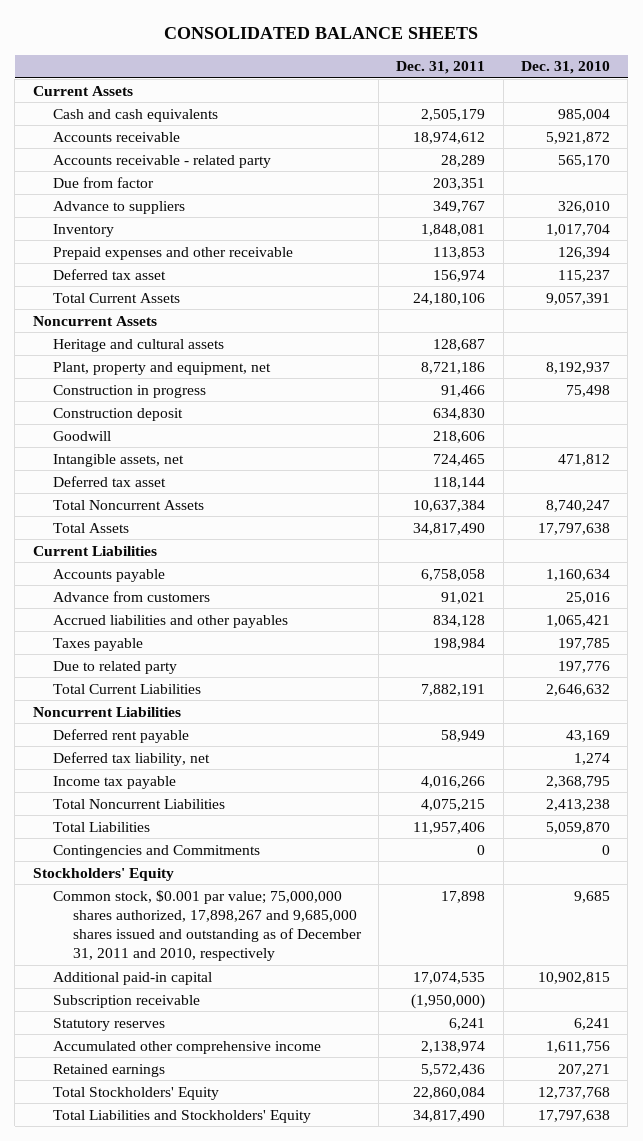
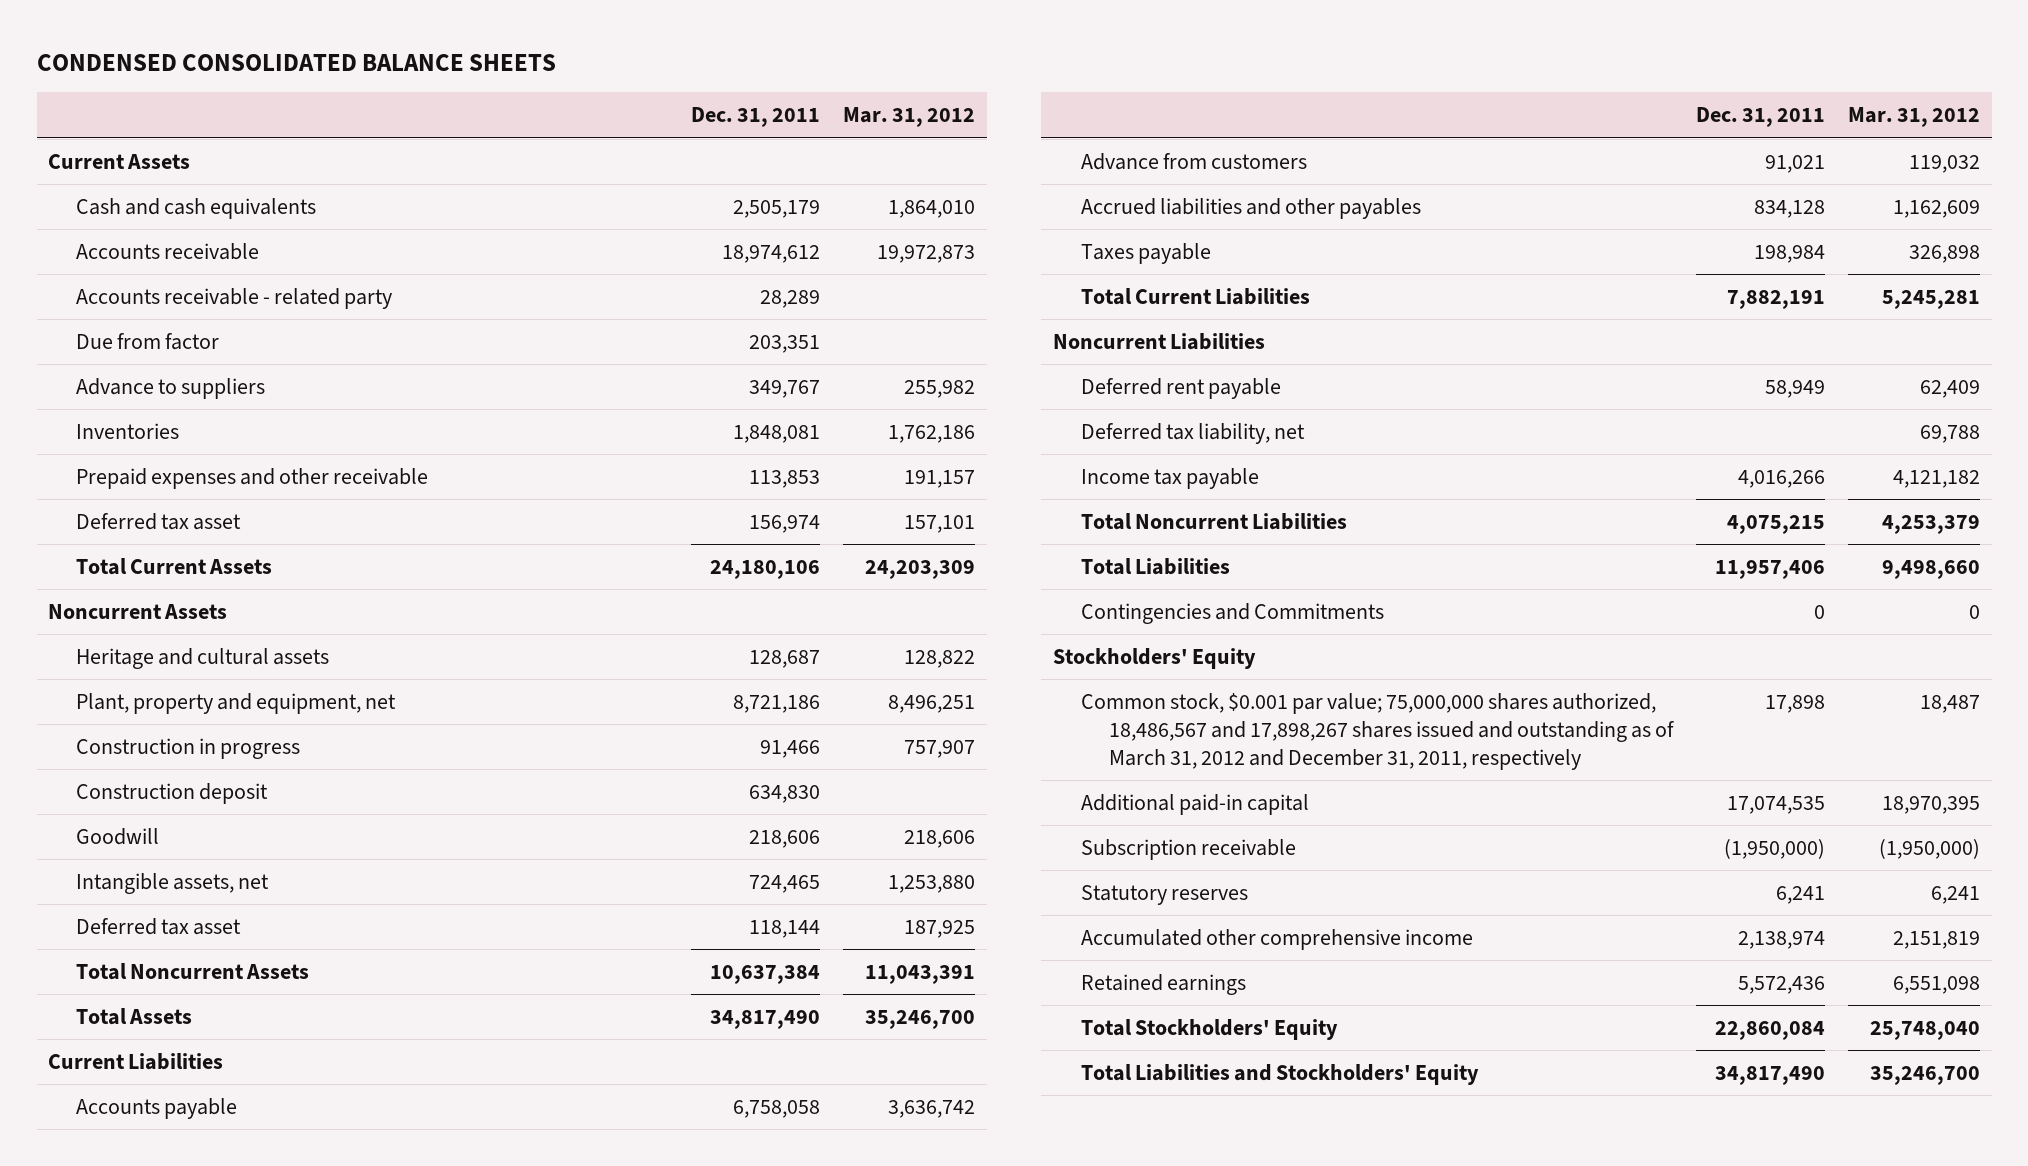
- CONSOLIDATED BALANCE SHEETS
+ CONDENSED CONSOLIDATED BALANCE SHEETS
- | Dec. 31, 2011 | Dec. 31, 2010
+ | Dec. 31, 2011 | Mar. 31, 2012
- Inventory | 1,848,081 | 1,017,704
+ Inventories | 1,848,081 | 1,762,186
- Due to related party | | 197,776
- Common stock, $0.001 par value; 75,000,000 shares authorized, 17,898,267 and 9,685,000 shares issued and outstanding as of December 31, 2011 and 2010, respectively | 17,898 | 9,685
+ Common stock, $0.001 par value; 75,000,000 shares authorized, 18,486,567 and 17,898,267 shares issued and outstanding as of March 31, 2012 and December 31, 2011, respectively | 17,898 | 18,487

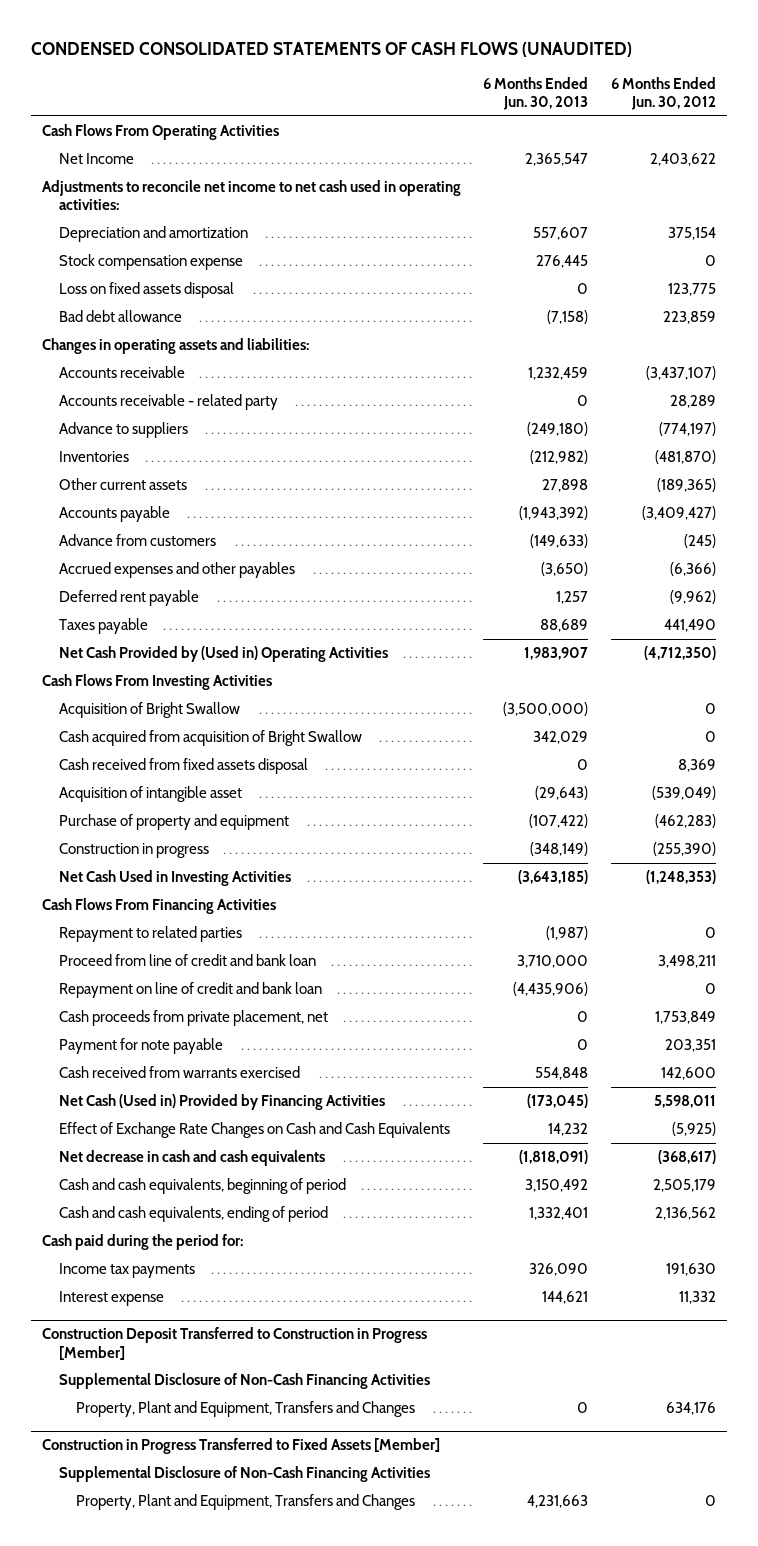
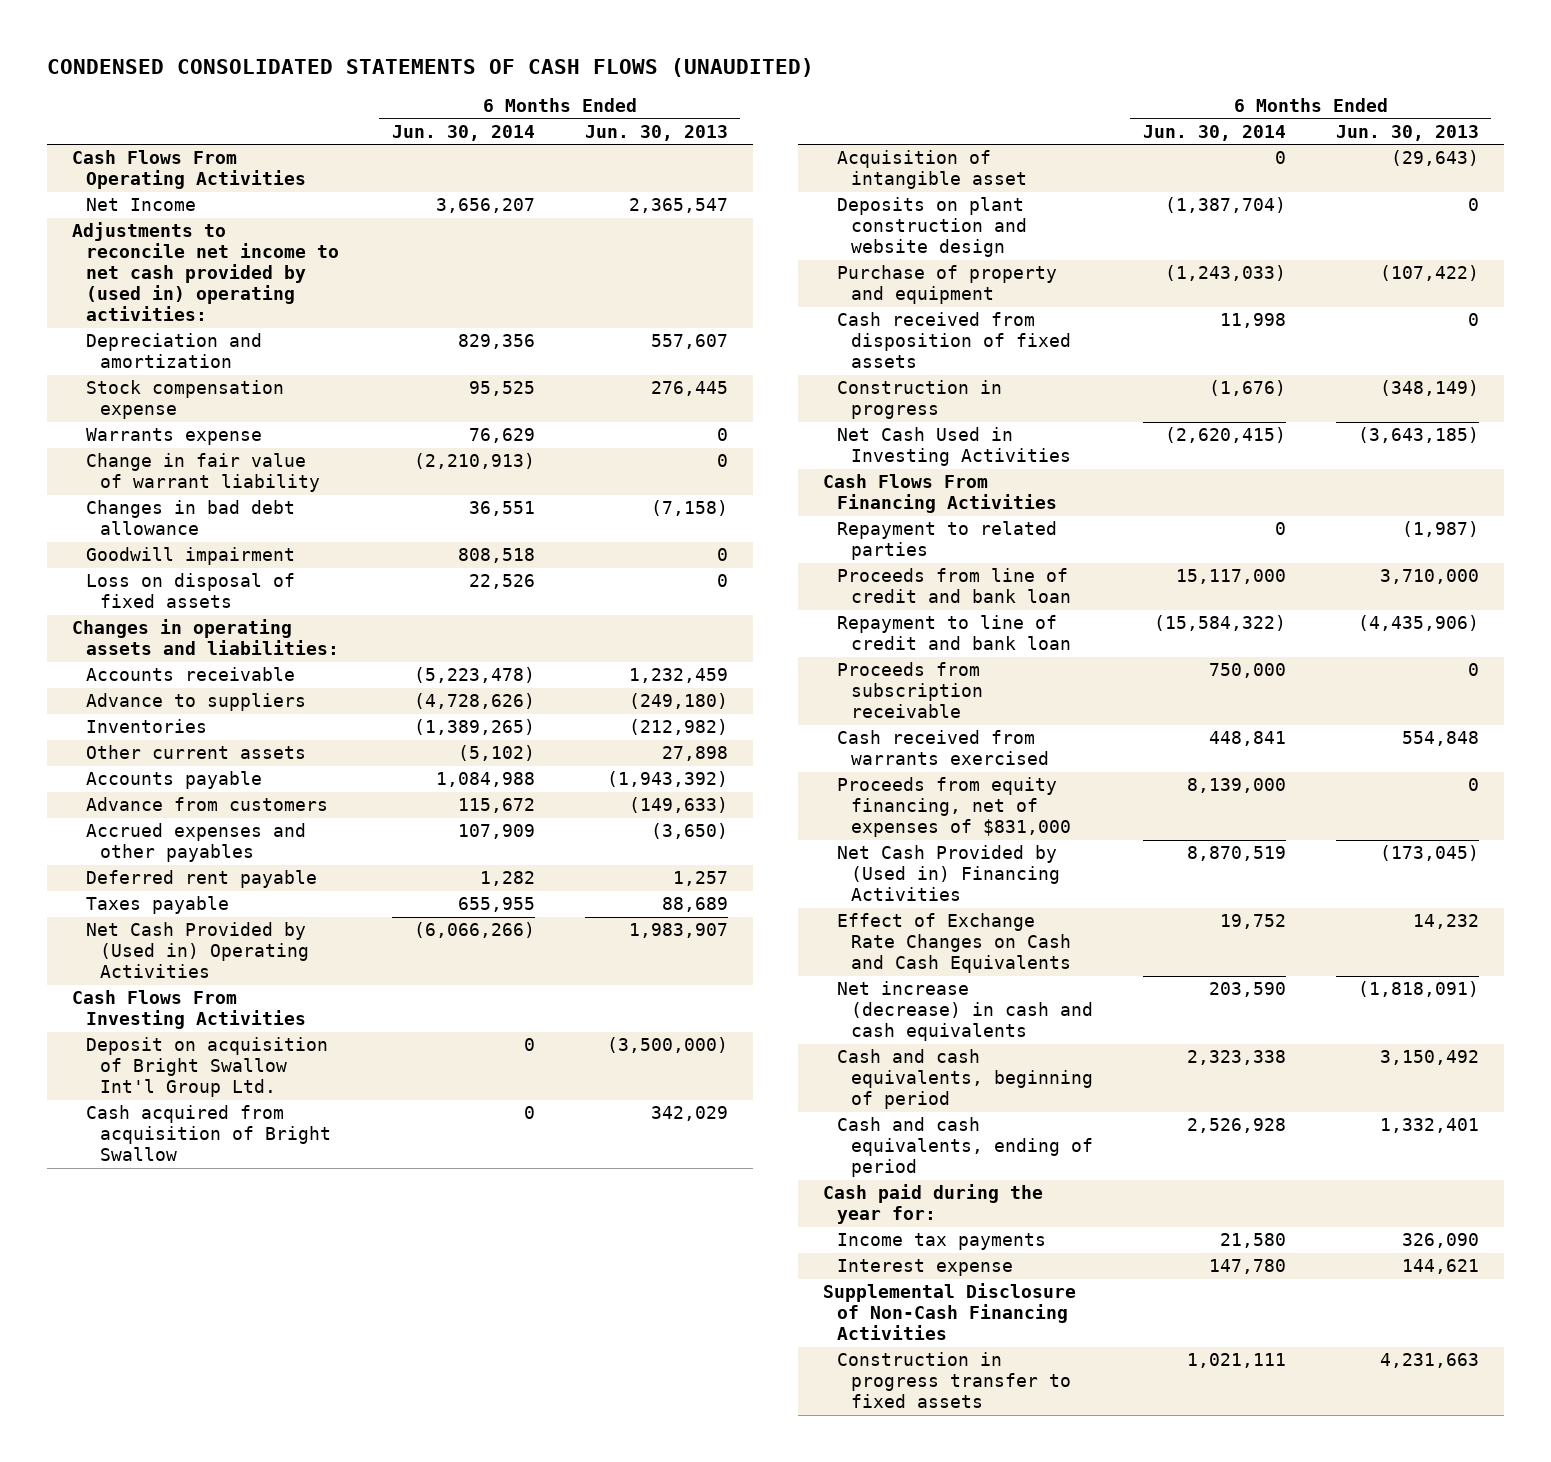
- | 6 Months Ended Jun. 30, 2013 | 6 Months Ended Jun. 30, 2012
+ | 6 Months Ended Jun. 30, 2014 | 6 Months Ended Jun. 30, 2013
- Adjustments to reconcile net income to net cash used in operating activities:
+ Adjustments to reconcile net income to net cash provided by (used in) operating activities:
- Loss on fixed assets disposal | 0 | 123,775
- Bad debt allowance | (7,158) | 223,859
+ Warrants expense | 76,629 | 0
+ Change in fair value of warrant liability | (2,210,913) | 0
+ Changes in bad debt allowance | 36,551 | (7,158)
+ Goodwill impairment | 808,518 | 0
+ Loss on disposal of fixed assets | 22,526 | 0
- Accounts receivable - related party | 0 | 28,289
- Acquisition of Bright Swallow | (3,500,000) | 0
+ Deposit on acquisition of Bright Swallow Int'l Group Ltd. | 0 | (3,500,000)
- Cash received from fixed assets disposal | 0 | 8,369
+ Deposits on plant construction and website design | (1,387,704) | 0
+ Cash received from disposition of fixed assets | 11,998 | 0
- Proceed from line of credit and bank loan | 3,710,000 | 3,498,211
- Repayment on line of credit and bank loan | (4,435,906) | 0
- Cash proceeds from private placement, net | 0 | 1,753,849
- Payment for note payable | 0 | 203,351
+ Proceeds from line of credit and bank loan | 15,117,000 | 3,710,000
+ Repayment to line of credit and bank loan | (15,584,322) | (4,435,906)
+ Proceeds from subscription receivable | 750,000 | 0
- Net Cash (Used in) Provided by Financing Activities | (173,045) | 5,598,011
+ Proceeds from equity financing, net of expenses of $831,000 | 8,139,000 | 0
+ Net Cash Provided by (Used in) Financing Activities | 8,870,519 | (173,045)
- Net decrease in cash and cash equivalents | (1,818,091) | (368,617)
+ Net increase (decrease) in cash and cash equivalents | 203,590 | (1,818,091)
- Cash paid during the period for:
+ Cash paid during the year for:
- Construction Deposit Transferred to Construction in Progress [Member]
- Property, Plant and Equipment, Transfers and Changes | 0 | 634,176
- Construction in Progress Transferred to Fixed Assets [Member]
- Supplemental Disclosure of Non-Cash Financing Activities
- Property, Plant and Equipment, Transfers and Changes | 4,231,663 | 0
+ Construction in progress transfer to fixed assets | 1,021,111 | 4,231,663

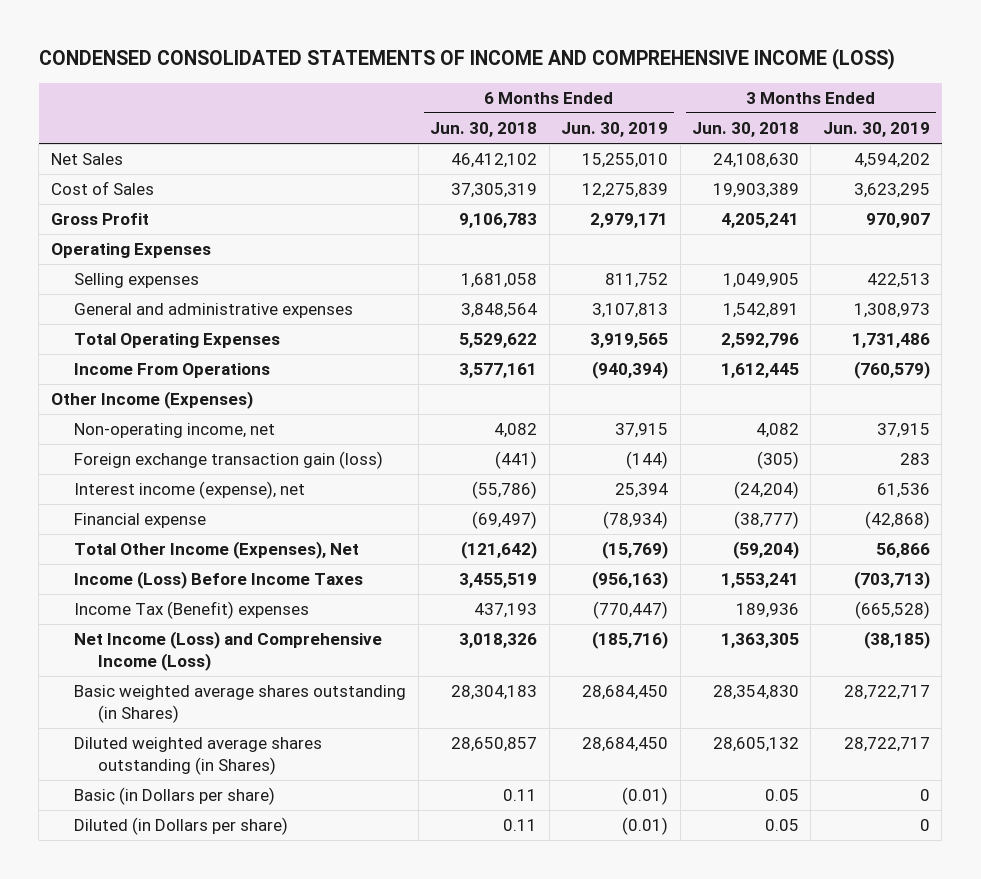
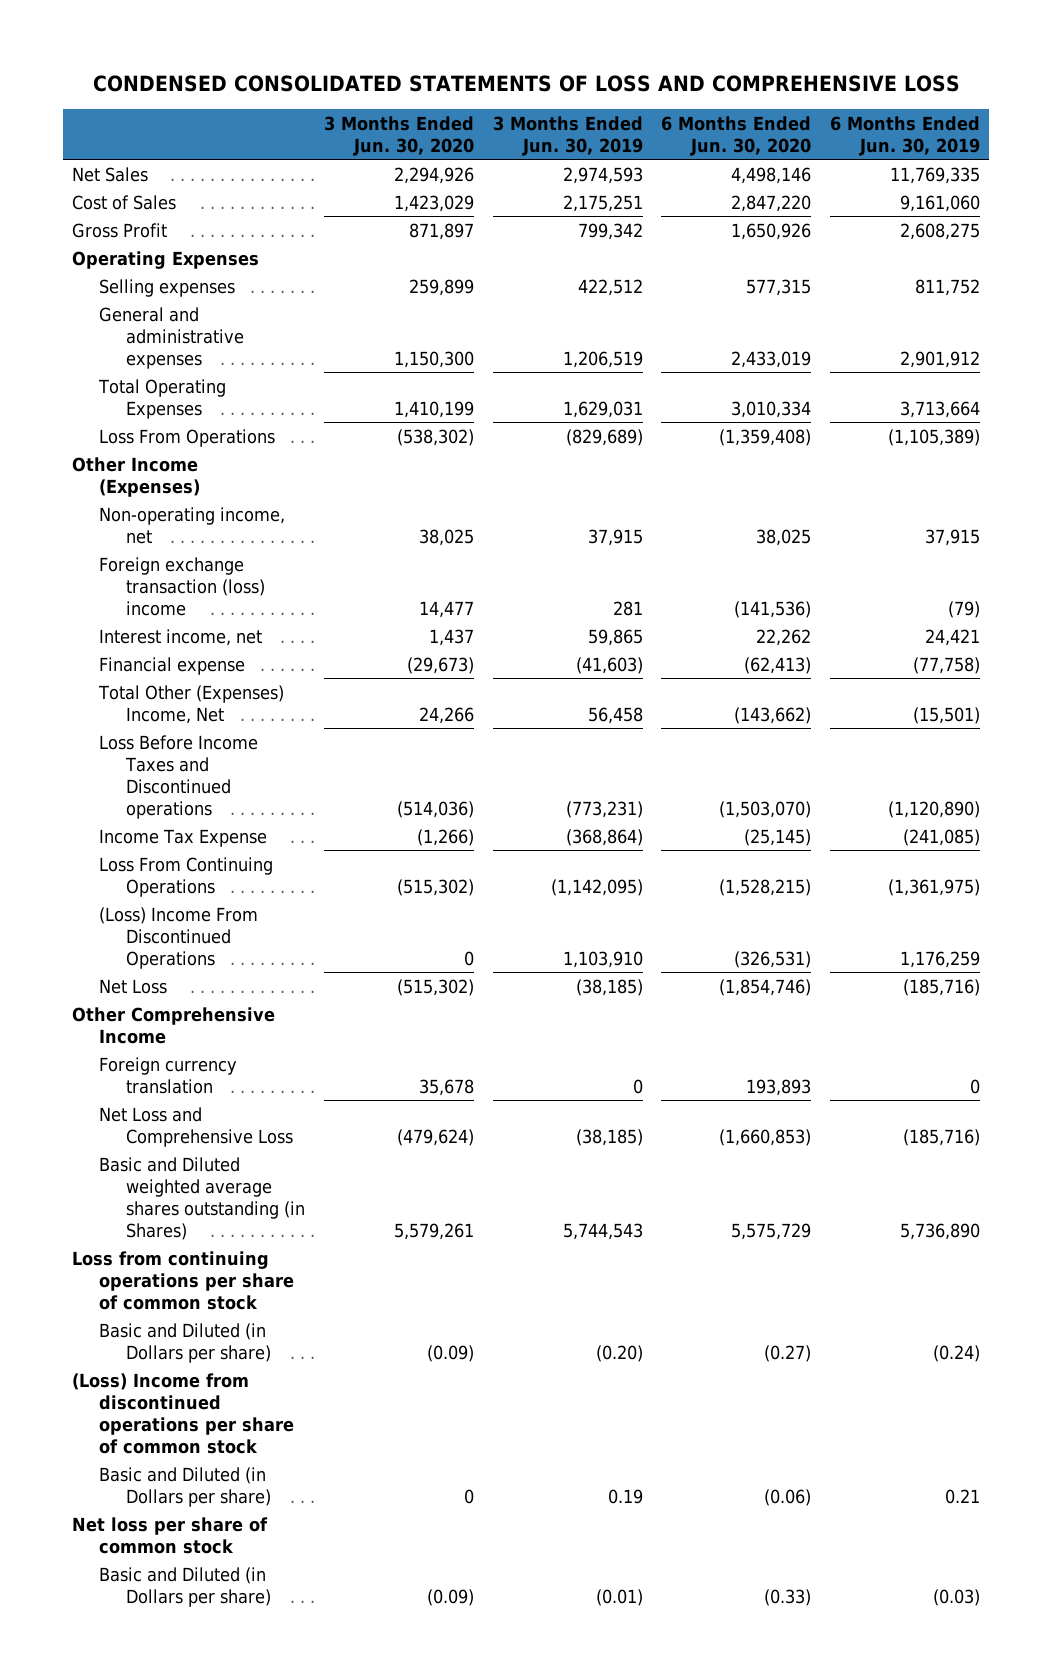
- CONDENSED CONSOLIDATED STATEMENTS OF INCOME AND COMPREHENSIVE INCOME (LOSS)
+ CONDENSED CONSOLIDATED STATEMENTS OF LOSS AND COMPREHENSIVE LOSS
- | 6 Months Ended Jun. 30, 2018 | 6 Months Ended Jun. 30, 2019 | 3 Months Ended Jun. 30, 2018 | 3 Months Ended Jun. 30, 2019
+ | 3 Months Ended Jun. 30, 2020 | 3 Months Ended Jun. 30, 2019 | 6 Months Ended Jun. 30, 2020 | 6 Months Ended Jun. 30, 2019
- Net Sales | 46,412,102 | 15,255,010 | 24,108,630 | 4,594,202
- Cost of Sales | 37,305,319 | 12,275,839 | 19,903,389 | 3,623,295
- Gross Profit | 9,106,783 | 2,979,171 | 4,205,241 | 970,907
+ Net Sales | 2,294,926 | 2,974,593 | 4,498,146 | 11,769,335
+ Cost of Sales | 1,423,029 | 2,175,251 | 2,847,220 | 9,161,060
+ Gross Profit | 871,897 | 799,342 | 1,650,926 | 2,608,275
- Selling expenses | 1,681,058 | 811,752 | 1,049,905 | 422,513
- General and administrative expenses | 3,848,564 | 3,107,813 | 1,542,891 | 1,308,973
- Total Operating Expenses | 5,529,622 | 3,919,565 | 2,592,796 | 1,731,486
- Income From Operations | 3,577,161 | (940,394) | 1,612,445 | (760,579)
+ Selling expenses | 259,899 | 422,512 | 577,315 | 811,752
+ General and administrative expenses | 1,150,300 | 1,206,519 | 2,433,019 | 2,901,912
+ Total Operating Expenses | 1,410,199 | 1,629,031 | 3,010,334 | 3,713,664
+ Loss From Operations | (538,302) | (829,689) | (1,359,408) | (1,105,389)
- Foreign exchange transaction gain (loss) | (441) | (144) | (305) | 283
- Interest income (expense), net | (55,786) | 25,394 | (24,204) | 61,536
- Financial expense | (69,497) | (78,934) | (38,777) | (42,868)
- Total Other Income (Expenses), Net | (121,642) | (15,769) | (59,204) | 56,866
- Income (Loss) Before Income Taxes | 3,455,519 | (956,163) | 1,553,241 | (703,713)
- Income Tax (Benefit) expenses | 437,193 | (770,447) | 189,936 | (665,528)
- Net Income (Loss) and Comprehensive Income (Loss) | 3,018,326 | (185,716) | 1,363,305 | (38,185)
- Basic weighted average shares outstanding (in Shares) | 28,304,183 | 28,684,450 | 28,354,830 | 28,722,717
- Diluted weighted average shares outstanding (in Shares) | 28,650,857 | 28,684,450 | 28,605,132 | 28,722,717
- Basic (in Dollars per share) | 0.11 | (0.01) | 0.05 | 0
- Diluted (in Dollars per share) | 0.11 | (0.01) | 0.05 | 0
+ Foreign exchange transaction (loss) income | 14,477 | 281 | (141,536) | (79)
+ Interest income, net | 1,437 | 59,865 | 22,262 | 24,421
+ Financial expense | (29,673) | (41,603) | (62,413) | (77,758)
+ Total Other (Expenses) Income, Net | 24,266 | 56,458 | (143,662) | (15,501)
+ Loss Before Income Taxes and Discontinued operations | (514,036) | (773,231) | (1,503,070) | (1,120,890)
+ Income Tax Expense | (1,266) | (368,864) | (25,145) | (241,085)
+ Loss From Continuing Operations | (515,302) | (1,142,095) | (1,528,215) | (1,361,975)
+ (Loss) Income From Discontinued Operations | 0 | 1,103,910 | (326,531) | 1,176,259
+ Net Loss | (515,302) | (38,185) | (1,854,746) | (185,716)
+ Other Comprehensive Income
+ Foreign currency translation | 35,678 | 0 | 193,893 | 0
+ Net Loss and Comprehensive Loss | (479,624) | (38,185) | (1,660,853) | (185,716)
+ Basic and Diluted weighted average shares outstanding (in Shares) | 5,579,261 | 5,744,543 | 5,575,729 | 5,736,890
+ Loss from continuing operations per share of common stock
+ Basic and Diluted (in Dollars per share) | (0.09) | (0.20) | (0.27) | (0.24)
+ (Loss) Income from discontinued operations per share of common stock
+ Basic and Diluted (in Dollars per share) | 0 | 0.19 | (0.06) | 0.21
+ Net loss per share of common stock
+ Basic and Diluted (in Dollars per share) | (0.09) | (0.01) | (0.33) | (0.03)

